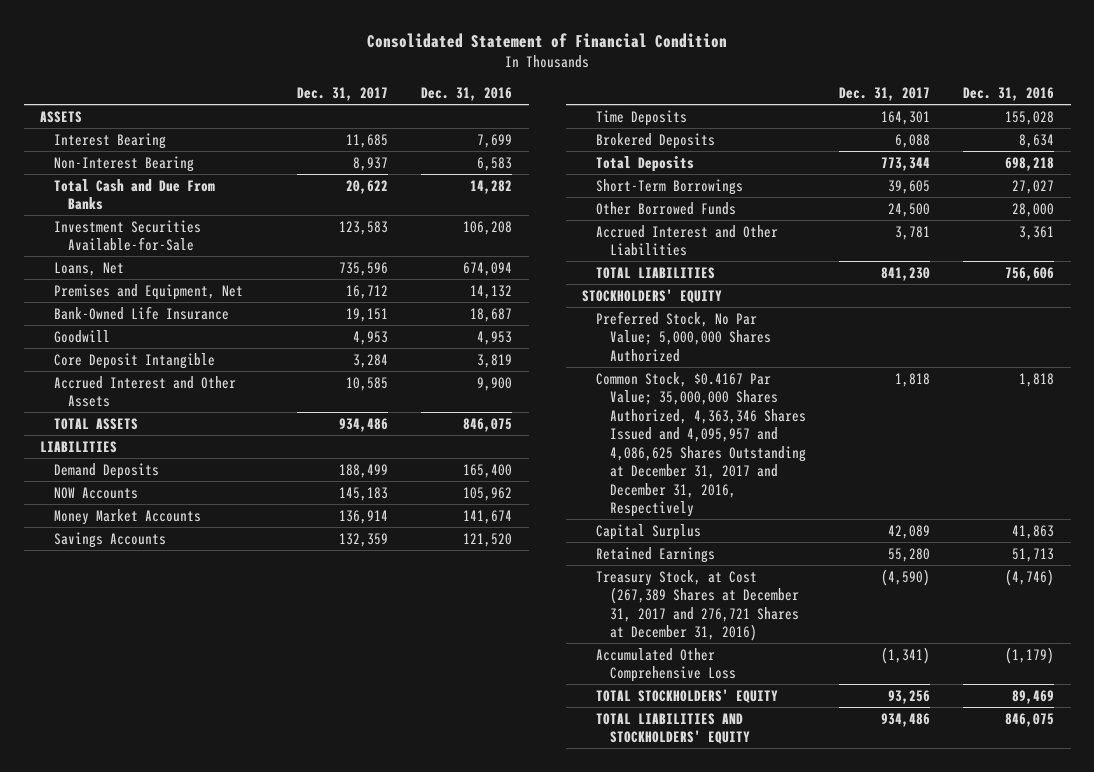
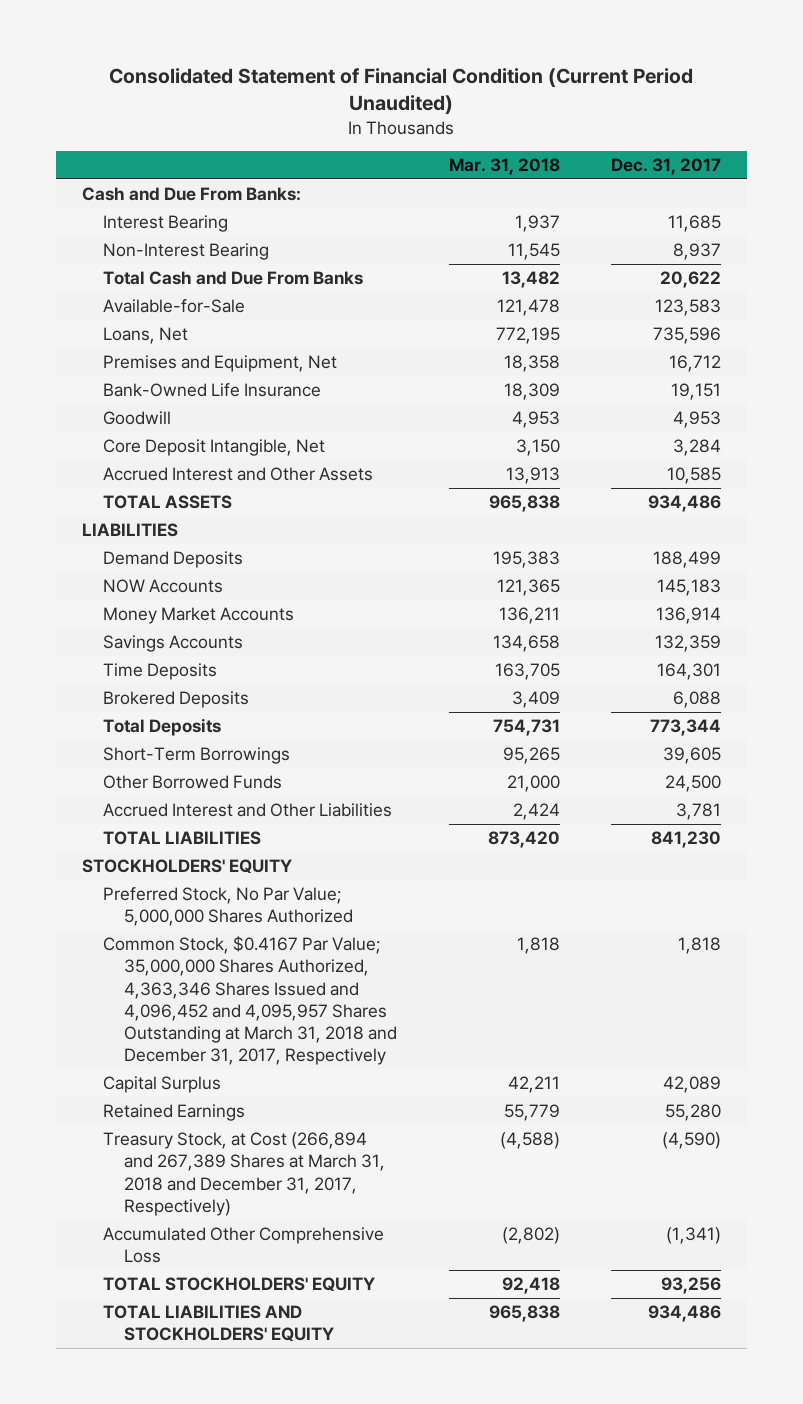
- Consolidated Statement of Financial Condition
+ Consolidated Statement of Financial Condition (Current Period Unaudited)
- | Dec. 31, 2017 | Dec. 31, 2016
+ | Mar. 31, 2018 | Dec. 31, 2017
- ASSETS
+ Cash and Due From Banks:
- Investment Securities Available-for-Sale | 123,583 | 106,208
+ Available-for-Sale | 121,478 | 123,583
- Core Deposit Intangible | 3,284 | 3,819
+ Core Deposit Intangible, Net | 3,150 | 3,284
- Common Stock, $0.4167 Par Value; 35,000,000 Shares Authorized, 4,363,346 Shares Issued and 4,095,957 and 4,086,625 Shares Outstanding at December 31, 2017 and December 31, 2016, Respectively | 1,818 | 1,818
+ Common Stock, $0.4167 Par Value; 35,000,000 Shares Authorized, 4,363,346 Shares Issued and 4,096,452 and 4,095,957 Shares Outstanding at March 31, 2018 and December 31, 2017, Respectively | 1,818 | 1,818
- Treasury Stock, at Cost (267,389 Shares at December 31, 2017 and 276,721 Shares at December 31, 2016) | (4,590) | (4,746)
+ Treasury Stock, at Cost (266,894 and 267,389 Shares at March 31, 2018 and December 31, 2017, Respectively) | (4,588) | (4,590)

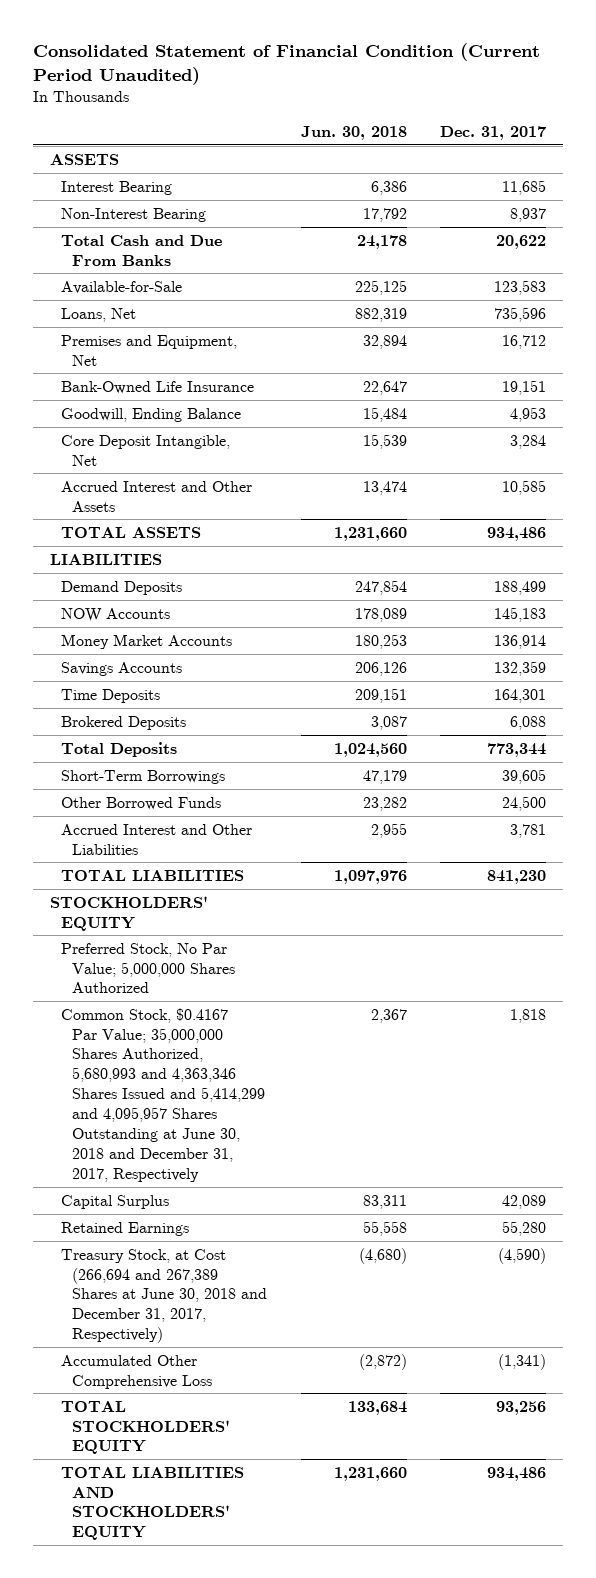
- | Mar. 31, 2018 | Dec. 31, 2017
+ | Jun. 30, 2018 | Dec. 31, 2017
- Cash and Due From Banks:
+ ASSETS
- Goodwill | 4,953 | 4,953
+ Goodwill, Ending Balance | 15,484 | 4,953
- Common Stock, $0.4167 Par Value; 35,000,000 Shares Authorized, 4,363,346 Shares Issued and 4,096,452 and 4,095,957 Shares Outstanding at March 31, 2018 and December 31, 2017, Respectively | 1,818 | 1,818
+ Common Stock, $0.4167 Par Value; 35,000,000 Shares Authorized, 5,680,993 and 4,363,346 Shares Issued and 5,414,299 and 4,095,957 Shares Outstanding at June 30, 2018 and December 31, 2017, Respectively | 2,367 | 1,818
- Treasury Stock, at Cost (266,894 and 267,389 Shares at March 31, 2018 and December 31, 2017, Respectively) | (4,588) | (4,590)
+ Treasury Stock, at Cost (266,694 and 267,389 Shares at June 30, 2018 and December 31, 2017, Respectively) | (4,680) | (4,590)

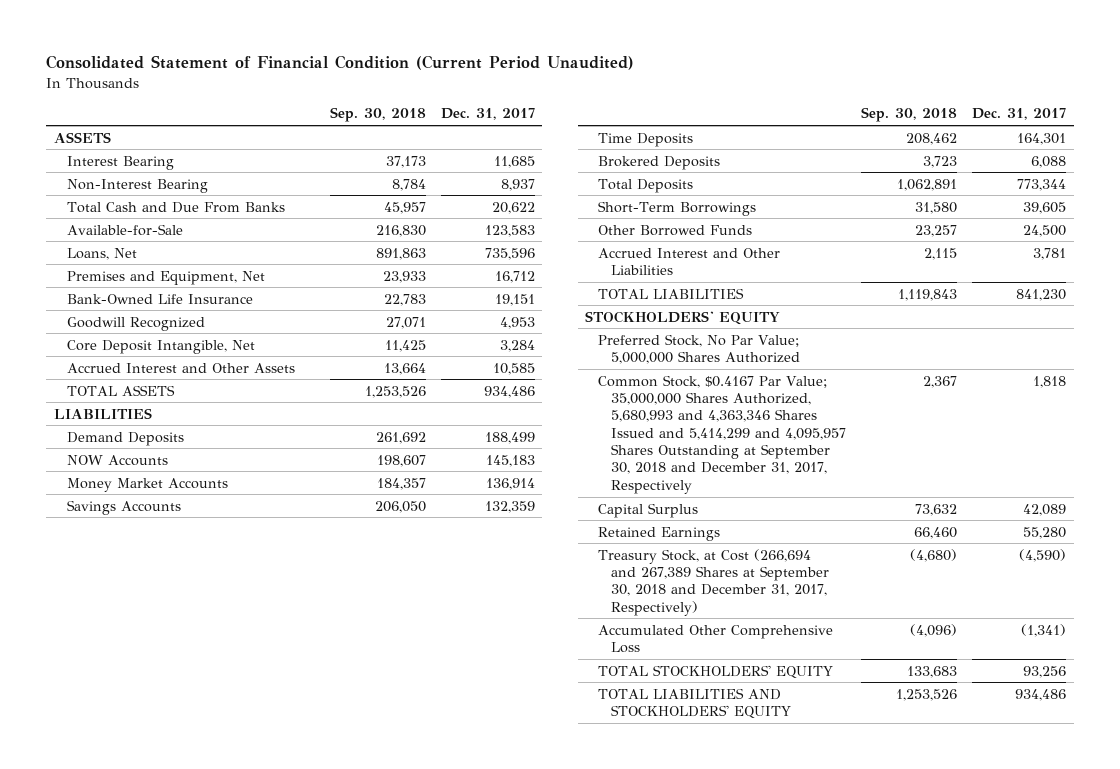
- | Jun. 30, 2018 | Dec. 31, 2017
+ | Sep. 30, 2018 | Dec. 31, 2017
- Goodwill, Ending Balance | 15,484 | 4,953
+ Goodwill Recognized | 27,071 | 4,953
- Common Stock, $0.4167 Par Value; 35,000,000 Shares Authorized, 5,680,993 and 4,363,346 Shares Issued and 5,414,299 and 4,095,957 Shares Outstanding at June 30, 2018 and December 31, 2017, Respectively | 2,367 | 1,818
+ Common Stock, $0.4167 Par Value; 35,000,000 Shares Authorized, 5,680,993 and 4,363,346 Shares Issued and 5,414,299 and 4,095,957 Shares Outstanding at September 30, 2018 and December 31, 2017, Respectively | 2,367 | 1,818
- Treasury Stock, at Cost (266,694 and 267,389 Shares at June 30, 2018 and December 31, 2017, Respectively) | (4,680) | (4,590)
+ Treasury Stock, at Cost (266,694 and 267,389 Shares at September 30, 2018 and December 31, 2017, Respectively) | (4,680) | (4,590)

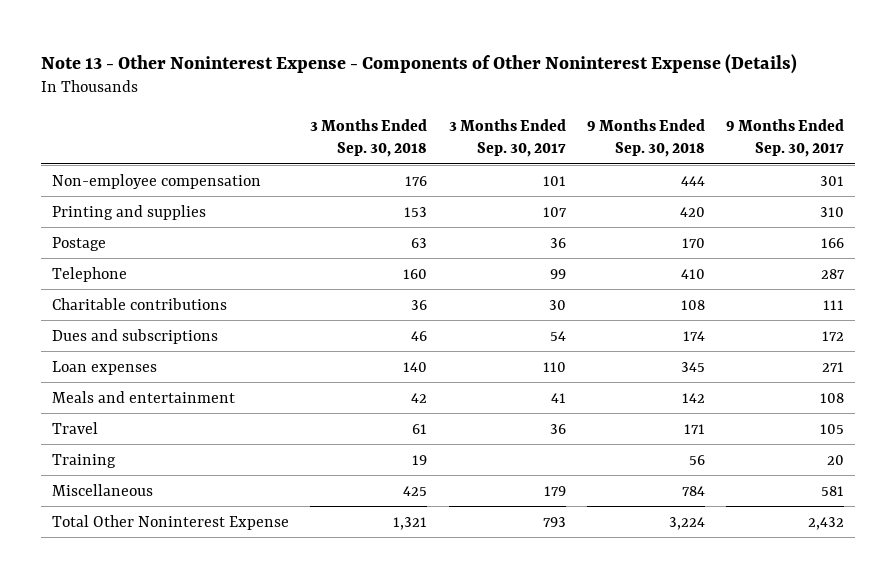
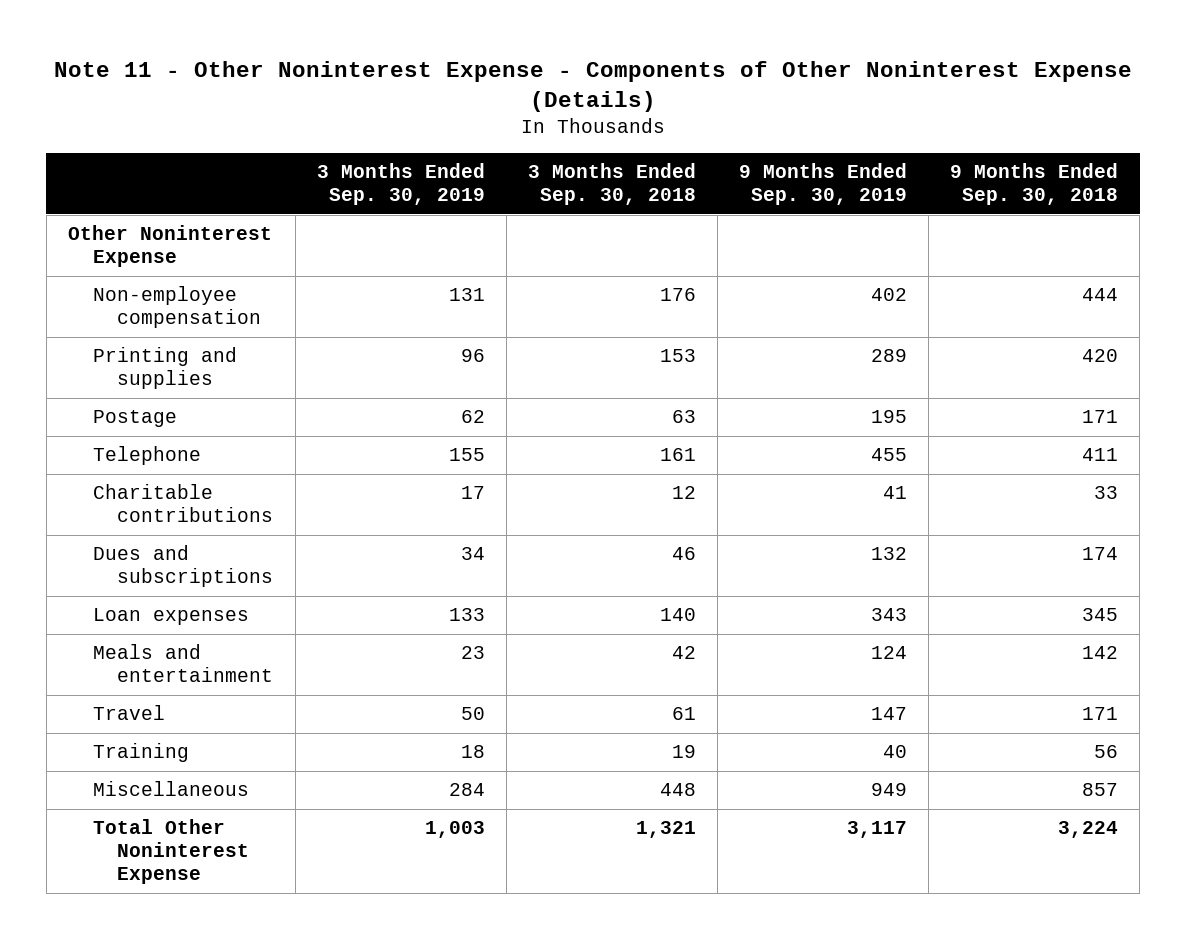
- Note 13 - Other Noninterest Expense - Components of Other Noninterest Expense (Details)
+ Note 11 - Other Noninterest Expense - Components of Other Noninterest Expense (Details)
- | 3 Months Ended Sep. 30, 2018 | 3 Months Ended Sep. 30, 2017 | 9 Months Ended Sep. 30, 2018 | 9 Months Ended Sep. 30, 2017
+ | 3 Months Ended Sep. 30, 2019 | 3 Months Ended Sep. 30, 2018 | 9 Months Ended Sep. 30, 2019 | 9 Months Ended Sep. 30, 2018
+ Other Noninterest Expense
- Postage | 63 | 36 | 170 | 166
- Telephone | 160 | 99 | 410 | 287
- Charitable contributions | 36 | 30 | 108 | 111
+ Postage | 62 | 63 | 195 | 171
+ Telephone | 155 | 161 | 455 | 411
+ Charitable contributions | 17 | 12 | 41 | 33
- Miscellaneous | 425 | 179 | 784 | 581
+ Miscellaneous | 284 | 448 | 949 | 857

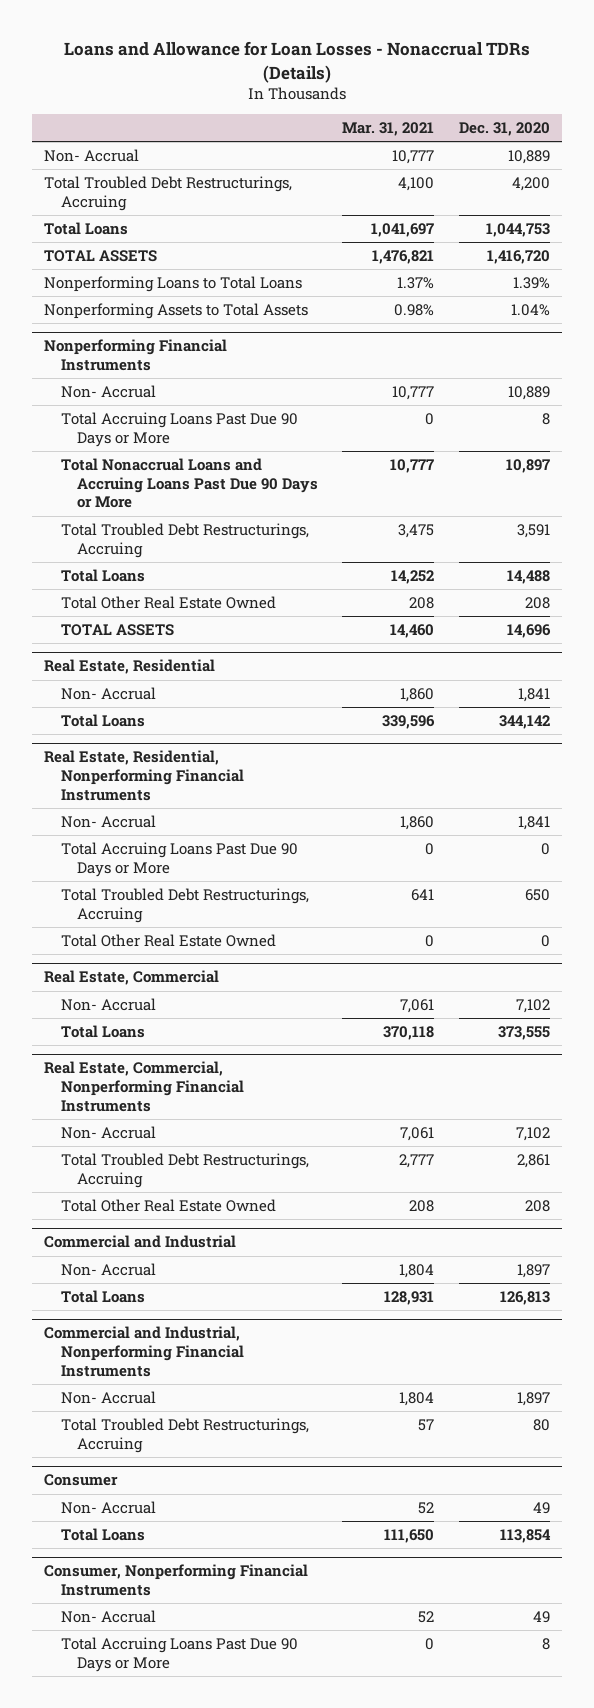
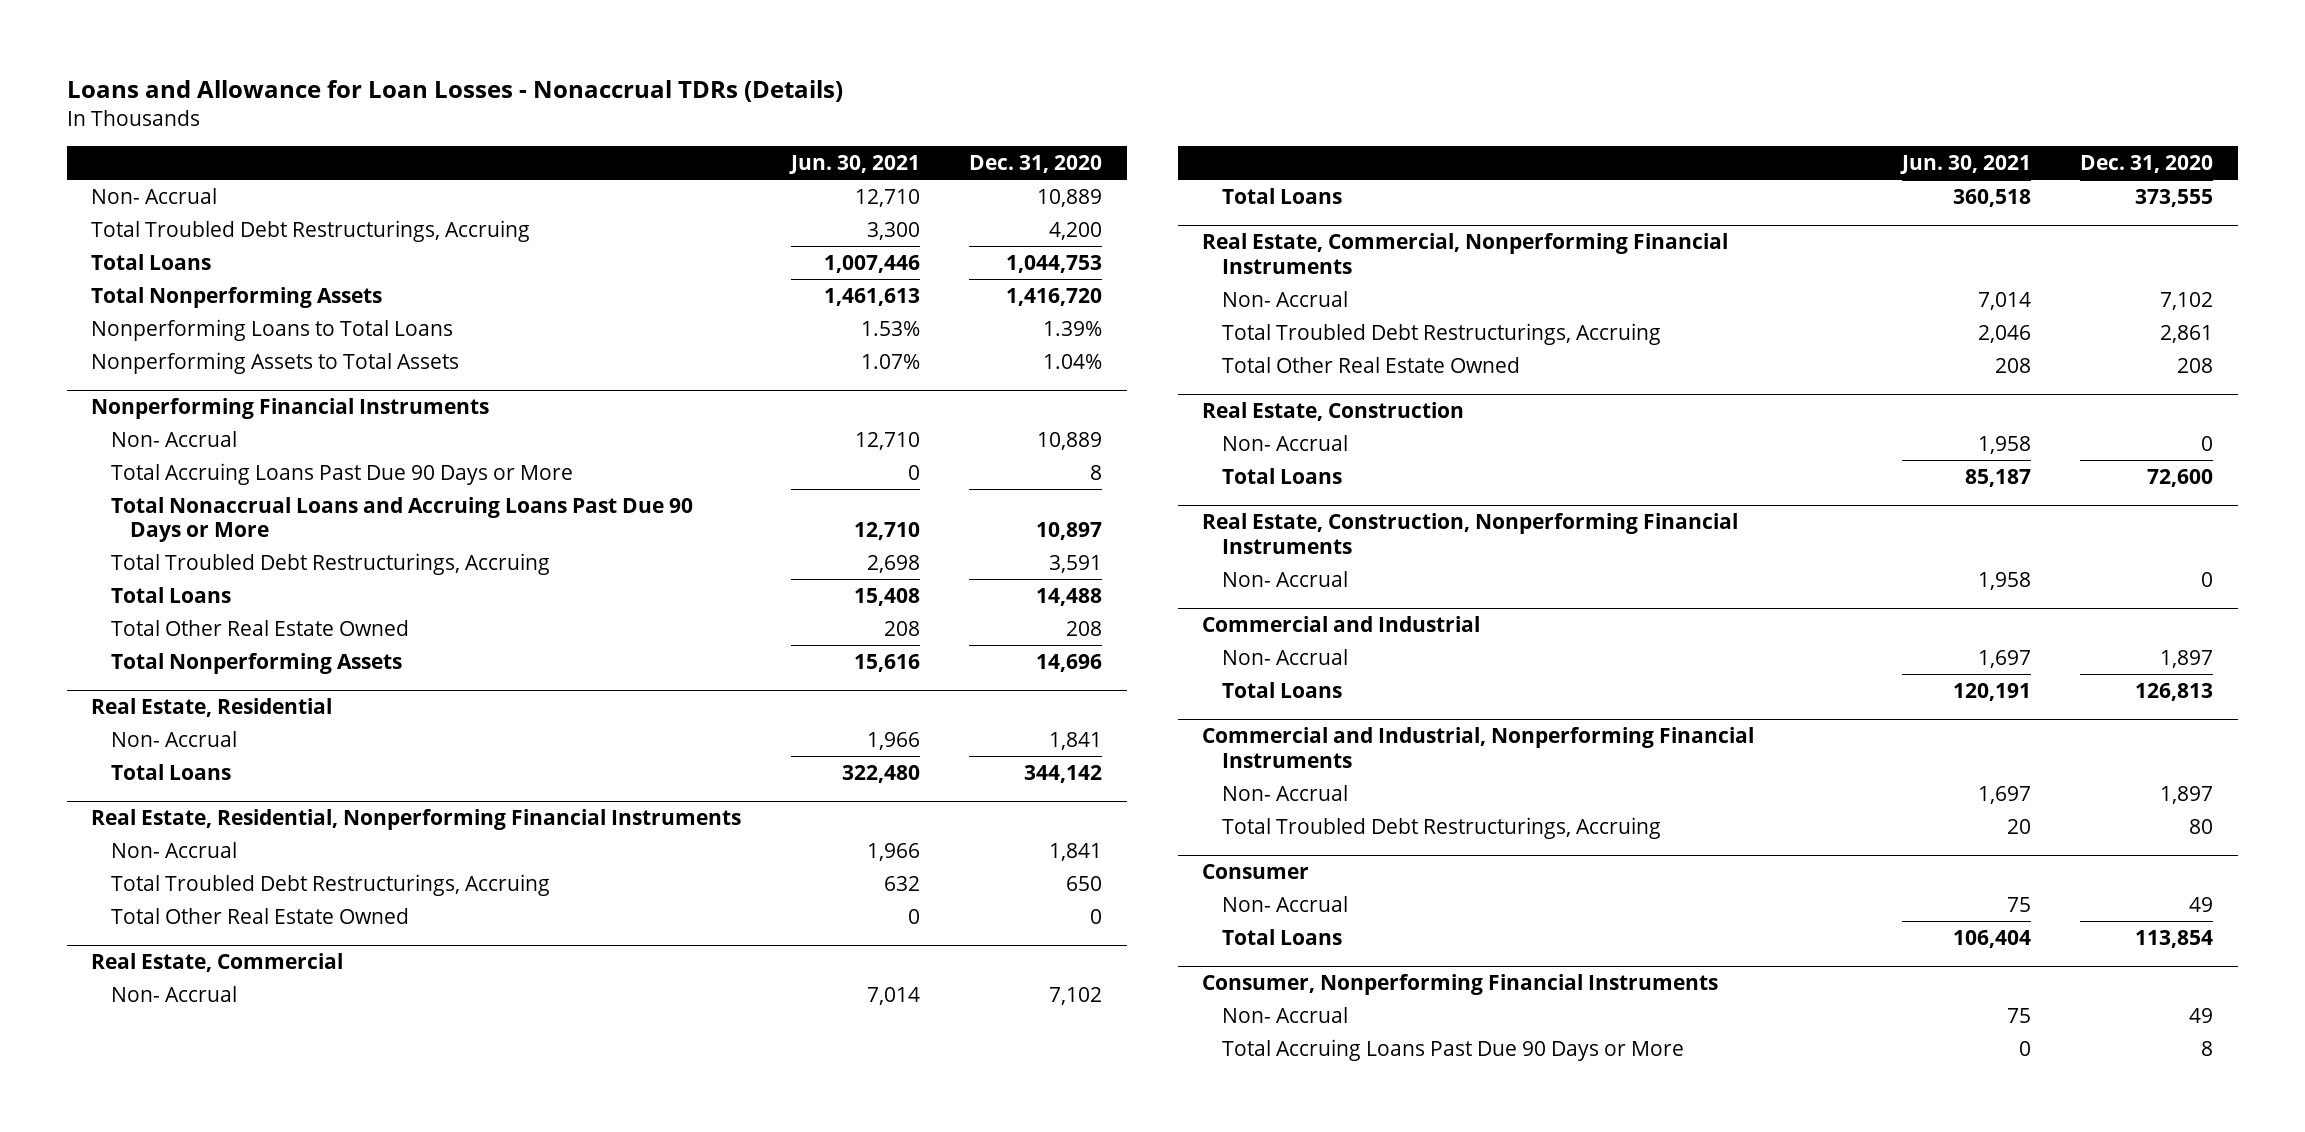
- | Mar. 31, 2021 | Dec. 31, 2020
+ | Jun. 30, 2021 | Dec. 31, 2020
- TOTAL ASSETS | 1,476,821 | 1,416,720
+ Total Nonperforming Assets | 1,461,613 | 1,416,720
@ Nonperforming Financial Instruments
- TOTAL ASSETS | 14,460 | 14,696
+ Total Nonperforming Assets | 15,616 | 14,696
@ Real Estate, Residential, Nonperforming Financial Instruments
- Total Accruing Loans Past Due 90 Days or More | 0 | 0
+ Real Estate, Construction
+ Non- Accrual | 1,958 | 0
+ Total Loans | 85,187 | 72,600
+ Real Estate, Construction, Nonperforming Financial Instruments
+ Non- Accrual | 1,958 | 0

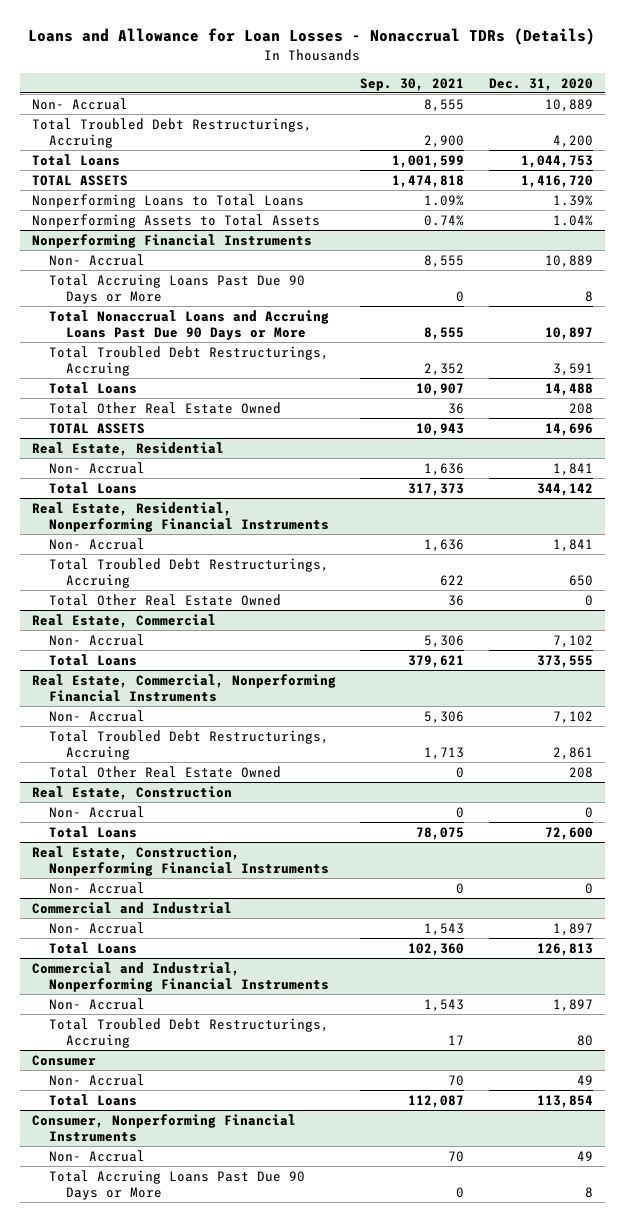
- | Jun. 30, 2021 | Dec. 31, 2020
+ | Sep. 30, 2021 | Dec. 31, 2020
- Total Nonperforming Assets | 1,461,613 | 1,416,720
+ TOTAL ASSETS | 1,474,818 | 1,416,720
@ Nonperforming Financial Instruments
- Total Nonperforming Assets | 15,616 | 14,696
+ TOTAL ASSETS | 10,943 | 14,696

